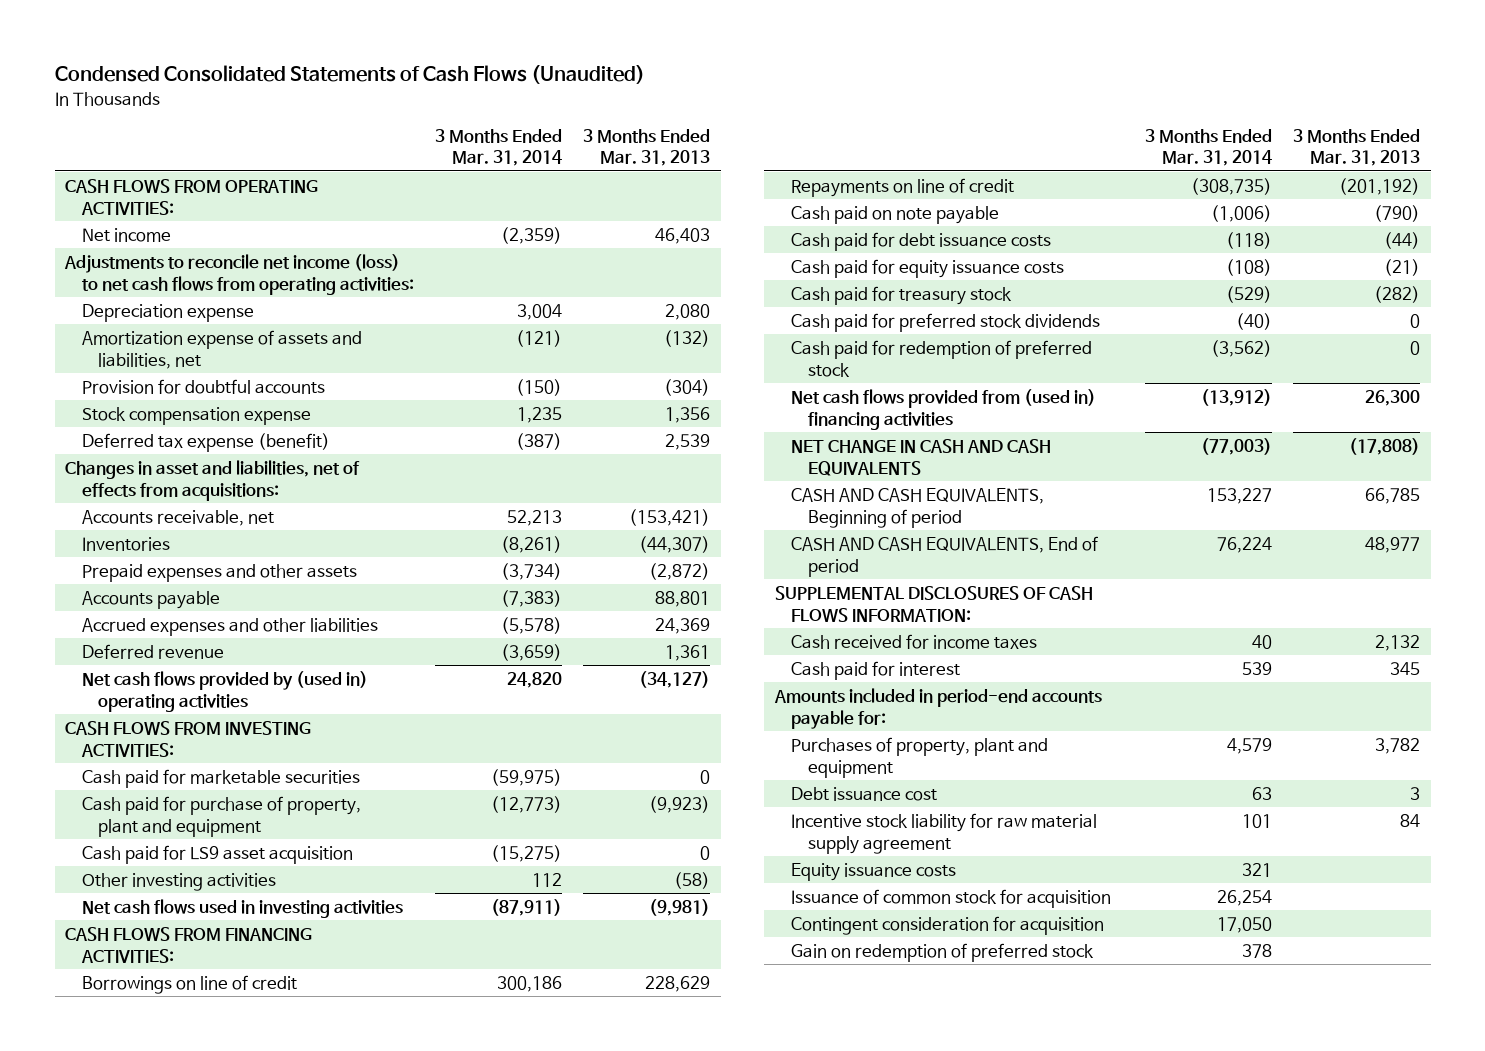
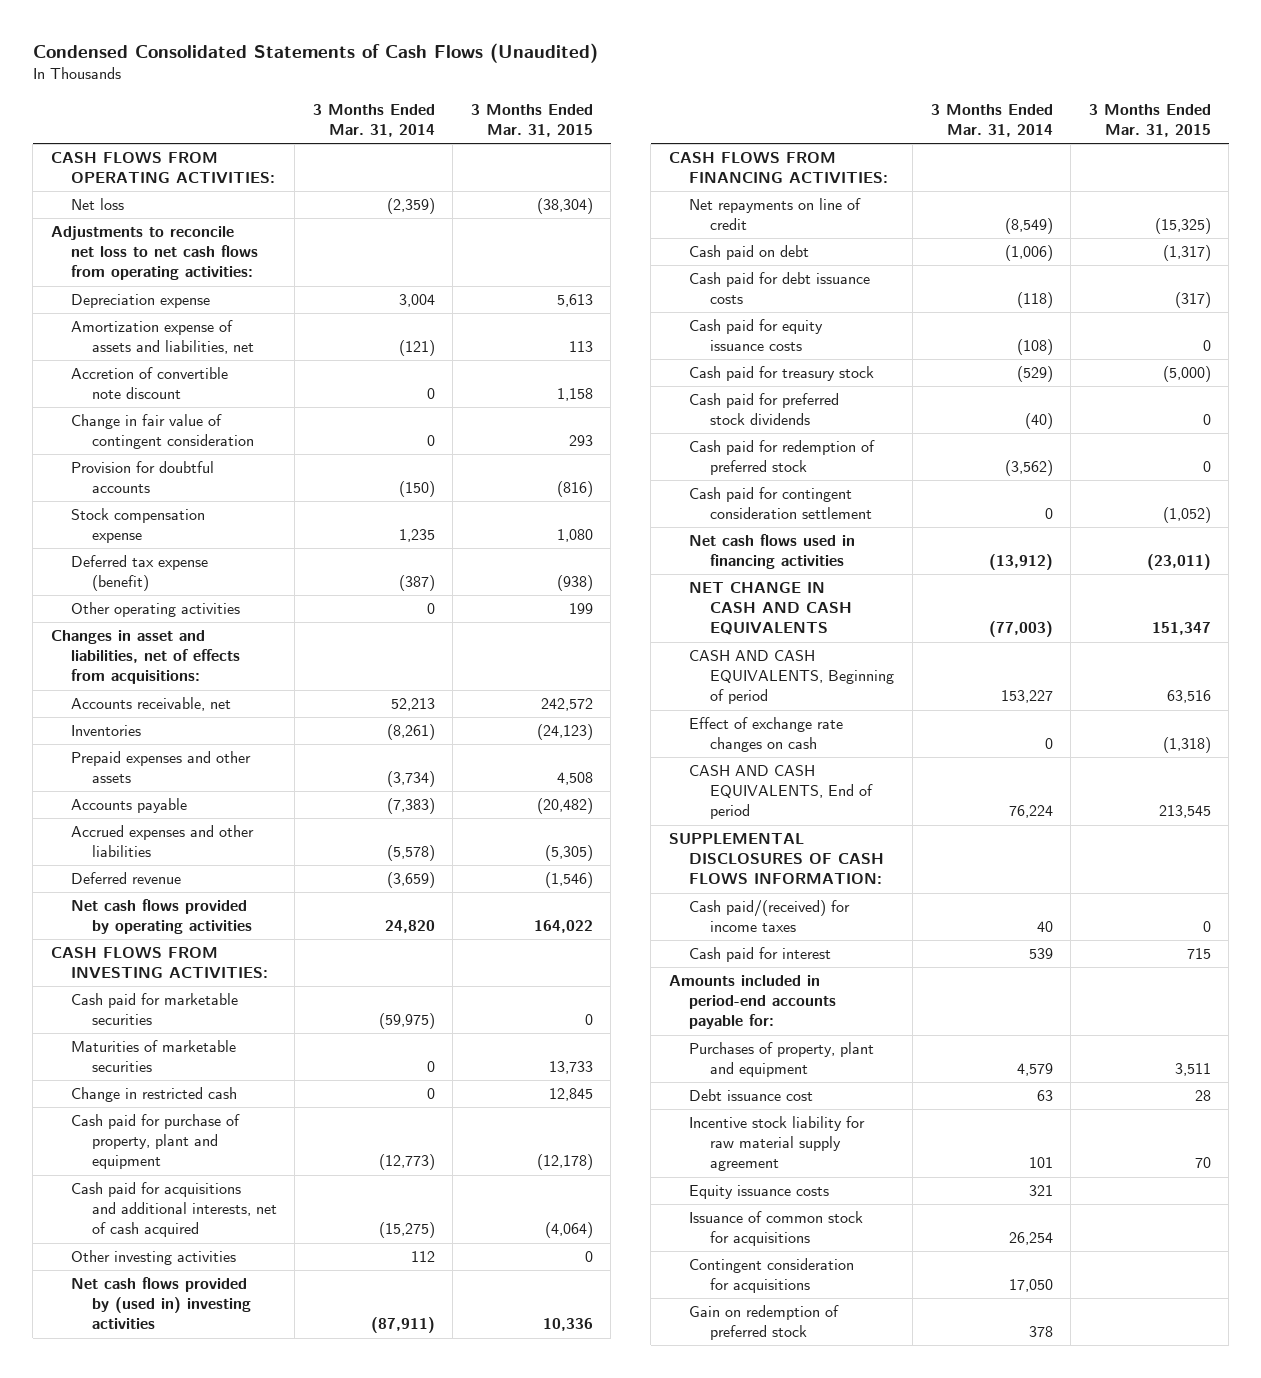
- | 3 Months Ended Mar. 31, 2014 | 3 Months Ended Mar. 31, 2013
+ | 3 Months Ended Mar. 31, 2014 | 3 Months Ended Mar. 31, 2015
- Net income | (2,359) | 46,403
- Adjustments to reconcile net income (loss) to net cash flows from operating activities:
+ Net loss | (2,359) | (38,304)
+ Adjustments to reconcile net loss to net cash flows from operating activities:
+ Accretion of convertible note discount | 0 | 1,158
+ Change in fair value of contingent consideration | 0 | 293
+ Other operating activities | 0 | 199
- Net cash flows provided by (used in) operating activities | 24,820 | (34,127)
+ Net cash flows provided by operating activities | 24,820 | 164,022
+ Maturities of marketable securities | 0 | 13,733
+ Change in restricted cash | 0 | 12,845
- Cash paid for LS9 asset acquisition | (15,275) | 0
+ Cash paid for acquisitions and additional interests, net of cash acquired | (15,275) | (4,064)
- Net cash flows used in investing activities | (87,911) | (9,981)
+ Net cash flows provided by (used in) investing activities | (87,911) | 10,336
- Borrowings on line of credit | 300,186 | 228,629
- Repayments on line of credit | (308,735) | (201,192)
- Cash paid on note payable | (1,006) | (790)
+ Net repayments on line of credit | (8,549) | (15,325)
+ Cash paid on debt | (1,006) | (1,317)
- Net cash flows provided from (used in) financing activities | (13,912) | 26,300
+ Cash paid for contingent consideration settlement | 0 | (1,052)
+ Net cash flows used in financing activities | (13,912) | (23,011)
+ Effect of exchange rate changes on cash | 0 | (1,318)
- Cash received for income taxes | 40 | 2,132
+ Cash paid/(received) for income taxes | 40 | 0
- Issuance of common stock for acquisition | 26,254 |
- Contingent consideration for acquisition | 17,050 |
+ Issuance of common stock for acquisitions | 26,254 |
+ Contingent consideration for acquisitions | 17,050 |

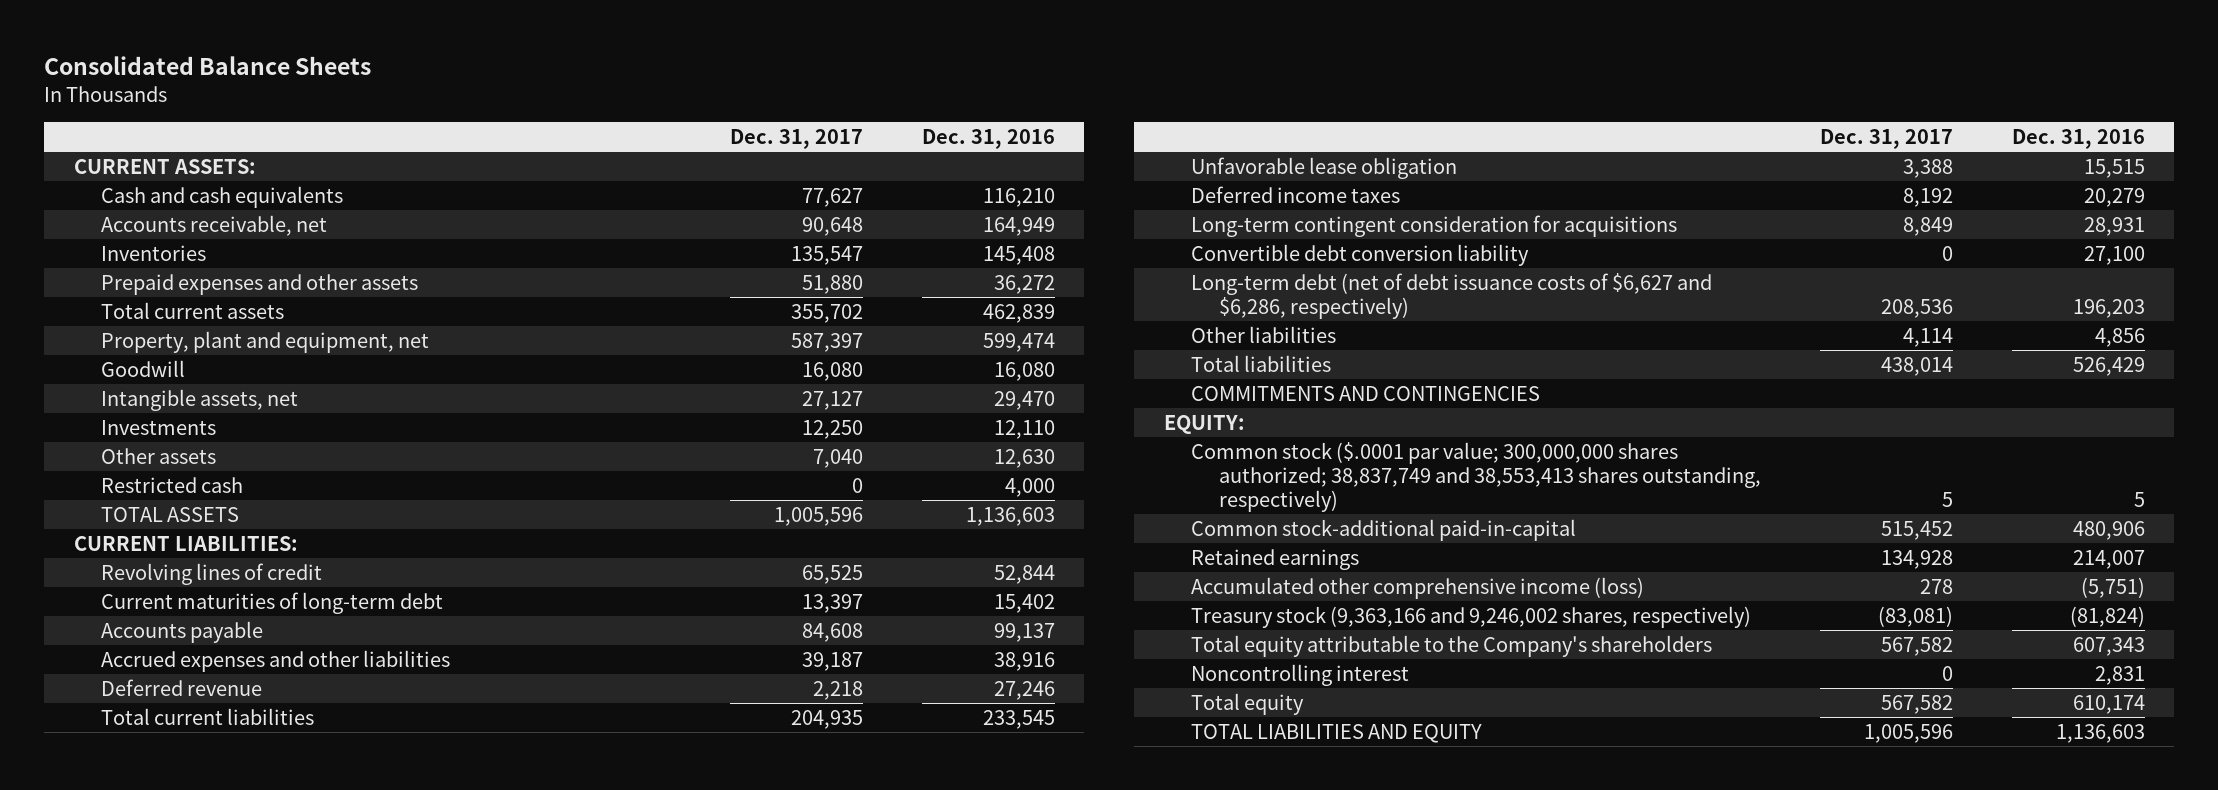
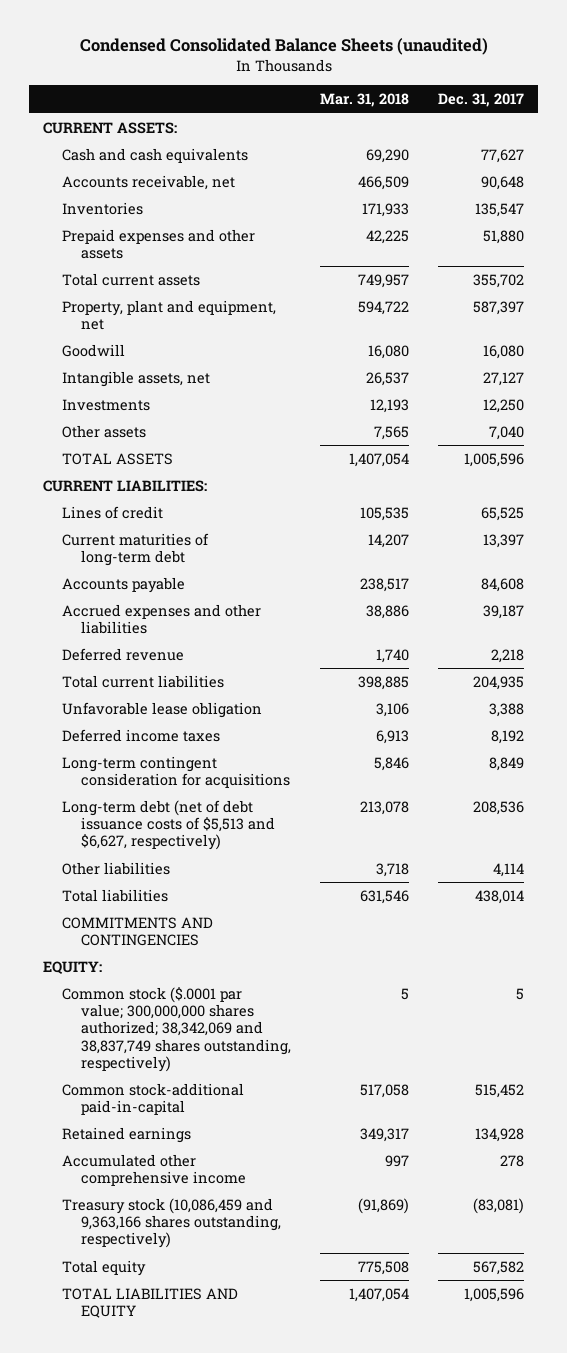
- Consolidated Balance Sheets
+ Condensed Consolidated Balance Sheets (unaudited)
- | Dec. 31, 2017 | Dec. 31, 2016
+ | Mar. 31, 2018 | Dec. 31, 2017
- Restricted cash | 0 | 4,000
- Revolving lines of credit | 65,525 | 52,844
+ Lines of credit | 105,535 | 65,525
- Convertible debt conversion liability | 0 | 27,100
- Long-term debt (net of debt issuance costs of $6,627 and $6,286, respectively) | 208,536 | 196,203
+ Long-term debt (net of debt issuance costs of $5,513 and $6,627, respectively) | 213,078 | 208,536
- Common stock ($.0001 par value; 300,000,000 shares authorized; 38,837,749 and 38,553,413 shares outstanding, respectively) | 5 | 5
+ Common stock ($.0001 par value; 300,000,000 shares authorized; 38,342,069 and 38,837,749 shares outstanding, respectively) | 5 | 5
- Accumulated other comprehensive income (loss) | 278 | (5,751)
- Treasury stock (9,363,166 and 9,246,002 shares, respectively) | (83,081) | (81,824)
- Total equity attributable to the Company's shareholders | 567,582 | 607,343
- Noncontrolling interest | 0 | 2,831
+ Accumulated other comprehensive income | 997 | 278
+ Treasury stock (10,086,459 and 9,363,166 shares outstanding, respectively) | (91,869) | (83,081)

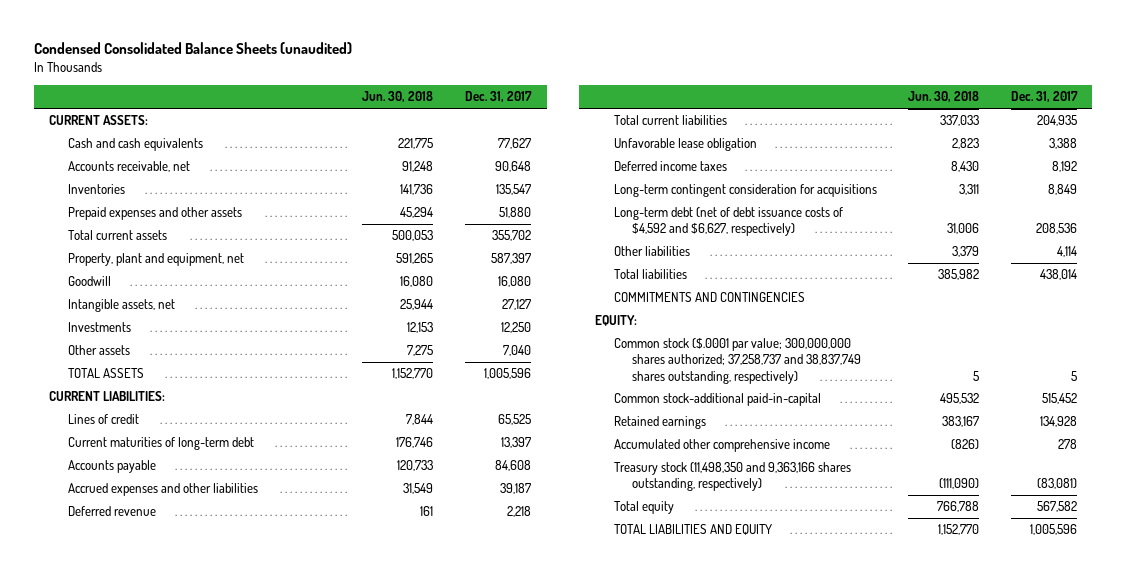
- | Mar. 31, 2018 | Dec. 31, 2017
+ | Jun. 30, 2018 | Dec. 31, 2017
- Long-term debt (net of debt issuance costs of $5,513 and $6,627, respectively) | 213,078 | 208,536
+ Long-term debt (net of debt issuance costs of $4,592 and $6,627, respectively) | 31,006 | 208,536
- Common stock ($.0001 par value; 300,000,000 shares authorized; 38,342,069 and 38,837,749 shares outstanding, respectively) | 5 | 5
+ Common stock ($.0001 par value; 300,000,000 shares authorized; 37,258,737 and 38,837,749 shares outstanding, respectively) | 5 | 5
- Treasury stock (10,086,459 and 9,363,166 shares outstanding, respectively) | (91,869) | (83,081)
+ Treasury stock (11,498,350 and 9,363,166 shares outstanding, respectively) | (111,090) | (83,081)

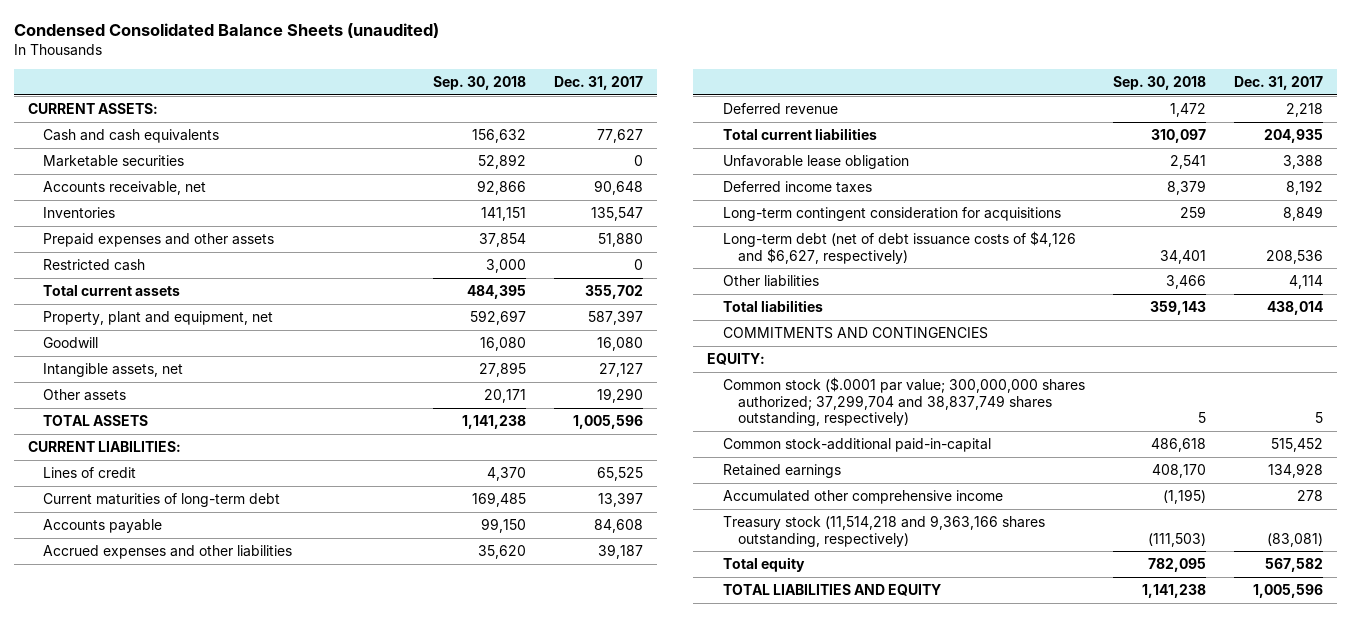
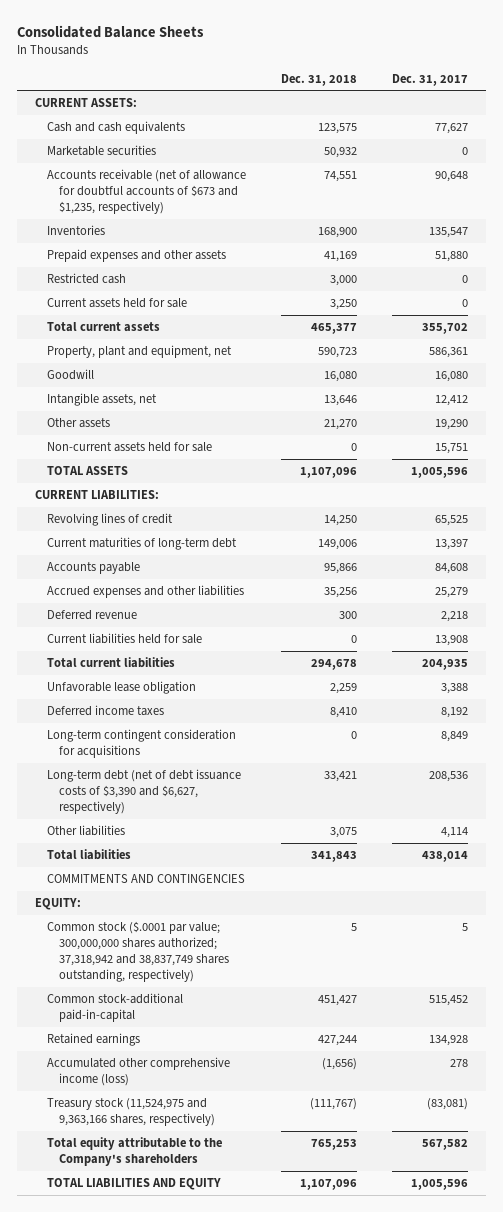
- Condensed Consolidated Balance Sheets (unaudited)
+ Consolidated Balance Sheets
- | Sep. 30, 2018 | Dec. 31, 2017
+ | Dec. 31, 2018 | Dec. 31, 2017
- Accounts receivable, net | 92,866 | 90,648
+ Accounts receivable (net of allowance for doubtful accounts of $673 and $1,235, respectively) | 74,551 | 90,648
+ Current assets held for sale | 3,250 | 0
- Property, plant and equipment, net | 592,697 | 587,397
+ Property, plant and equipment, net | 590,723 | 586,361
- Intangible assets, net | 27,895 | 27,127
+ Intangible assets, net | 13,646 | 12,412
+ Non-current assets held for sale | 0 | 15,751
- Lines of credit | 4,370 | 65,525
+ Revolving lines of credit | 14,250 | 65,525
- Accrued expenses and other liabilities | 35,620 | 39,187
+ Accrued expenses and other liabilities | 35,256 | 25,279
+ Current liabilities held for sale | 0 | 13,908
- Long-term debt (net of debt issuance costs of $4,126 and $6,627, respectively) | 34,401 | 208,536
+ Long-term debt (net of debt issuance costs of $3,390 and $6,627, respectively) | 33,421 | 208,536
- Common stock ($.0001 par value; 300,000,000 shares authorized; 37,299,704 and 38,837,749 shares outstanding, respectively) | 5 | 5
+ Common stock ($.0001 par value; 300,000,000 shares authorized; 37,318,942 and 38,837,749 shares outstanding, respectively) | 5 | 5
- Accumulated other comprehensive income | (1,195) | 278
- Treasury stock (11,514,218 and 9,363,166 shares outstanding, respectively) | (111,503) | (83,081)
- Total equity | 782,095 | 567,582
+ Accumulated other comprehensive income (loss) | (1,656) | 278
+ Treasury stock (11,524,975 and 9,363,166 shares, respectively) | (111,767) | (83,081)
+ Total equity attributable to the Company's shareholders | 765,253 | 567,582

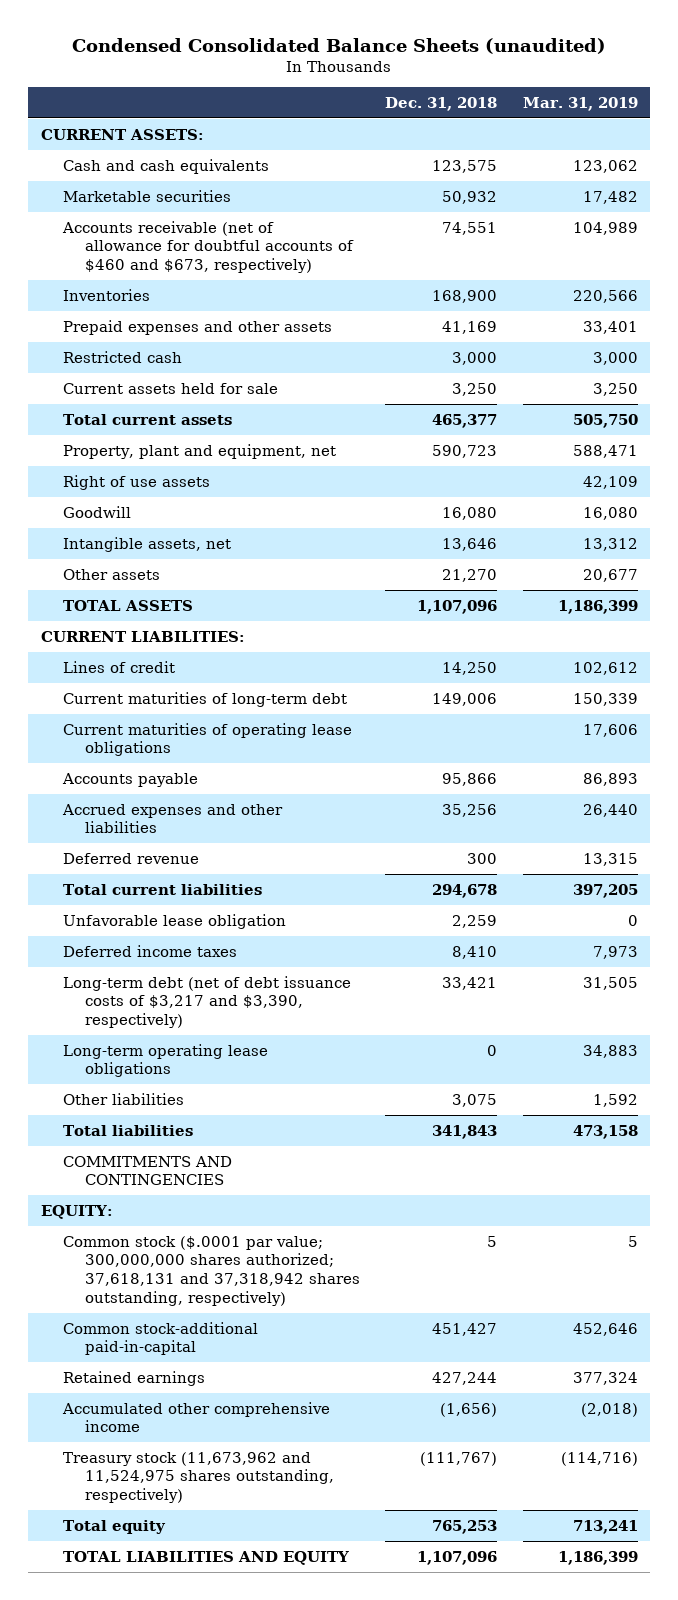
- Consolidated Balance Sheets
+ Condensed Consolidated Balance Sheets (unaudited)
- | Dec. 31, 2018 | Dec. 31, 2017
+ | Dec. 31, 2018 | Mar. 31, 2019
- Accounts receivable (net of allowance for doubtful accounts of $673 and $1,235, respectively) | 74,551 | 90,648
+ Accounts receivable (net of allowance for doubtful accounts of $460 and $673, respectively) | 74,551 | 104,989
+ Right of use assets | | 42,109
- Non-current assets held for sale | 0 | 15,751
- Revolving lines of credit | 14,250 | 65,525
+ Lines of credit | 14,250 | 102,612
+ Current maturities of operating lease obligations | | 17,606
- Current liabilities held for sale | 0 | 13,908
- Long-term contingent consideration for acquisitions | 0 | 8,849
- Long-term debt (net of debt issuance costs of $3,390 and $6,627, respectively) | 33,421 | 208,536
+ Long-term debt (net of debt issuance costs of $3,217 and $3,390, respectively) | 33,421 | 31,505
+ Long-term operating lease obligations | 0 | 34,883
- Common stock ($.0001 par value; 300,000,000 shares authorized; 37,318,942 and 38,837,749 shares outstanding, respectively) | 5 | 5
+ Common stock ($.0001 par value; 300,000,000 shares authorized; 37,618,131 and 37,318,942 shares outstanding, respectively) | 5 | 5
- Accumulated other comprehensive income (loss) | (1,656) | 278
- Treasury stock (11,524,975 and 9,363,166 shares, respectively) | (111,767) | (83,081)
- Total equity attributable to the Company's shareholders | 765,253 | 567,582
+ Accumulated other comprehensive income | (1,656) | (2,018)
+ Treasury stock (11,673,962 and 11,524,975 shares outstanding, respectively) | (111,767) | (114,716)
+ Total equity | 765,253 | 713,241

